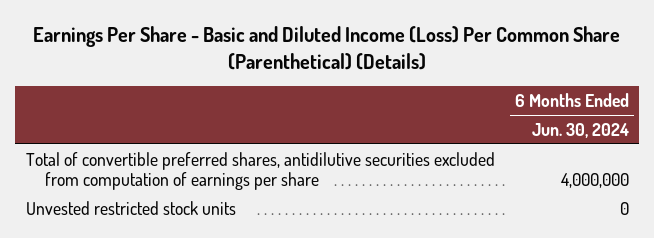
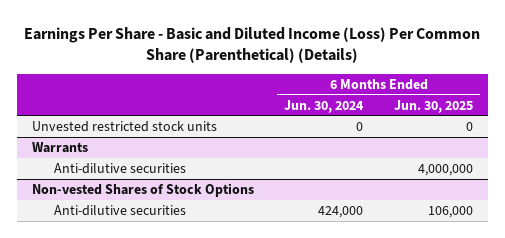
- | 6 Months Ended Jun. 30, 2024
+ | 6 Months Ended Jun. 30, 2024 | 6 Months Ended Jun. 30, 2025
- Total of convertible preferred shares, antidilutive securities excluded from computation of earnings per share | 4,000,000
+ Warrants
+ Anti-dilutive securities | | 4,000,000
+ Non-vested Shares of Stock Options
+ Anti-dilutive securities | 424,000 | 106,000

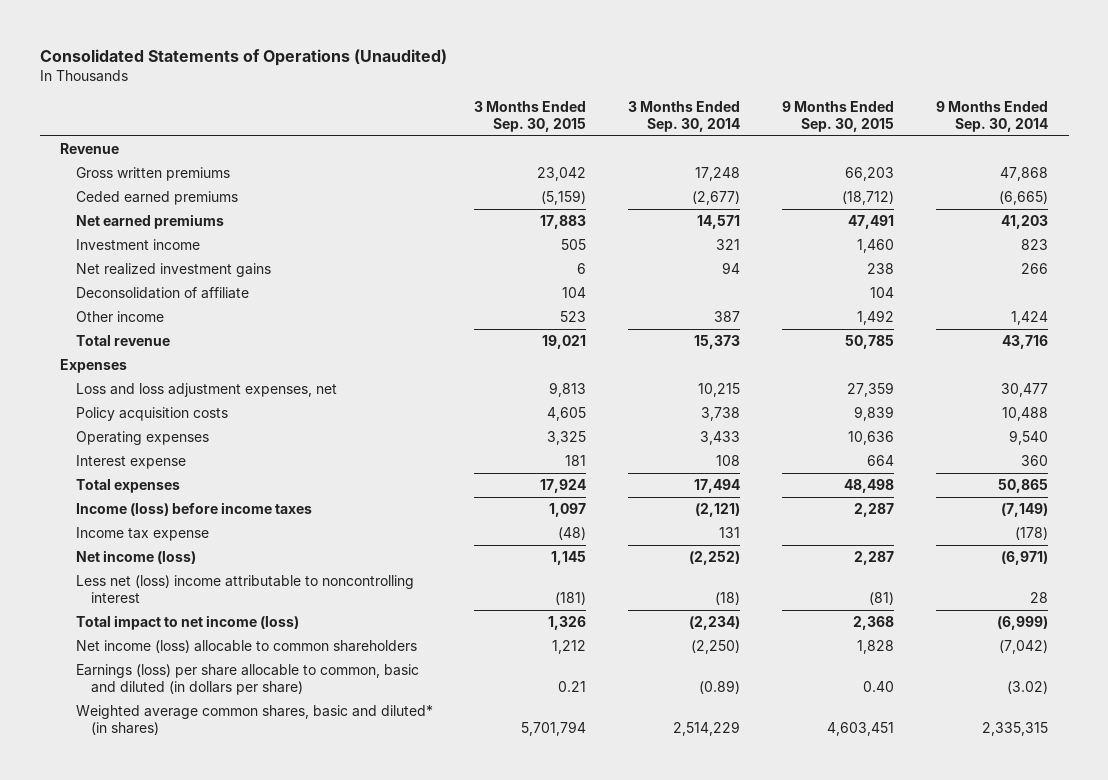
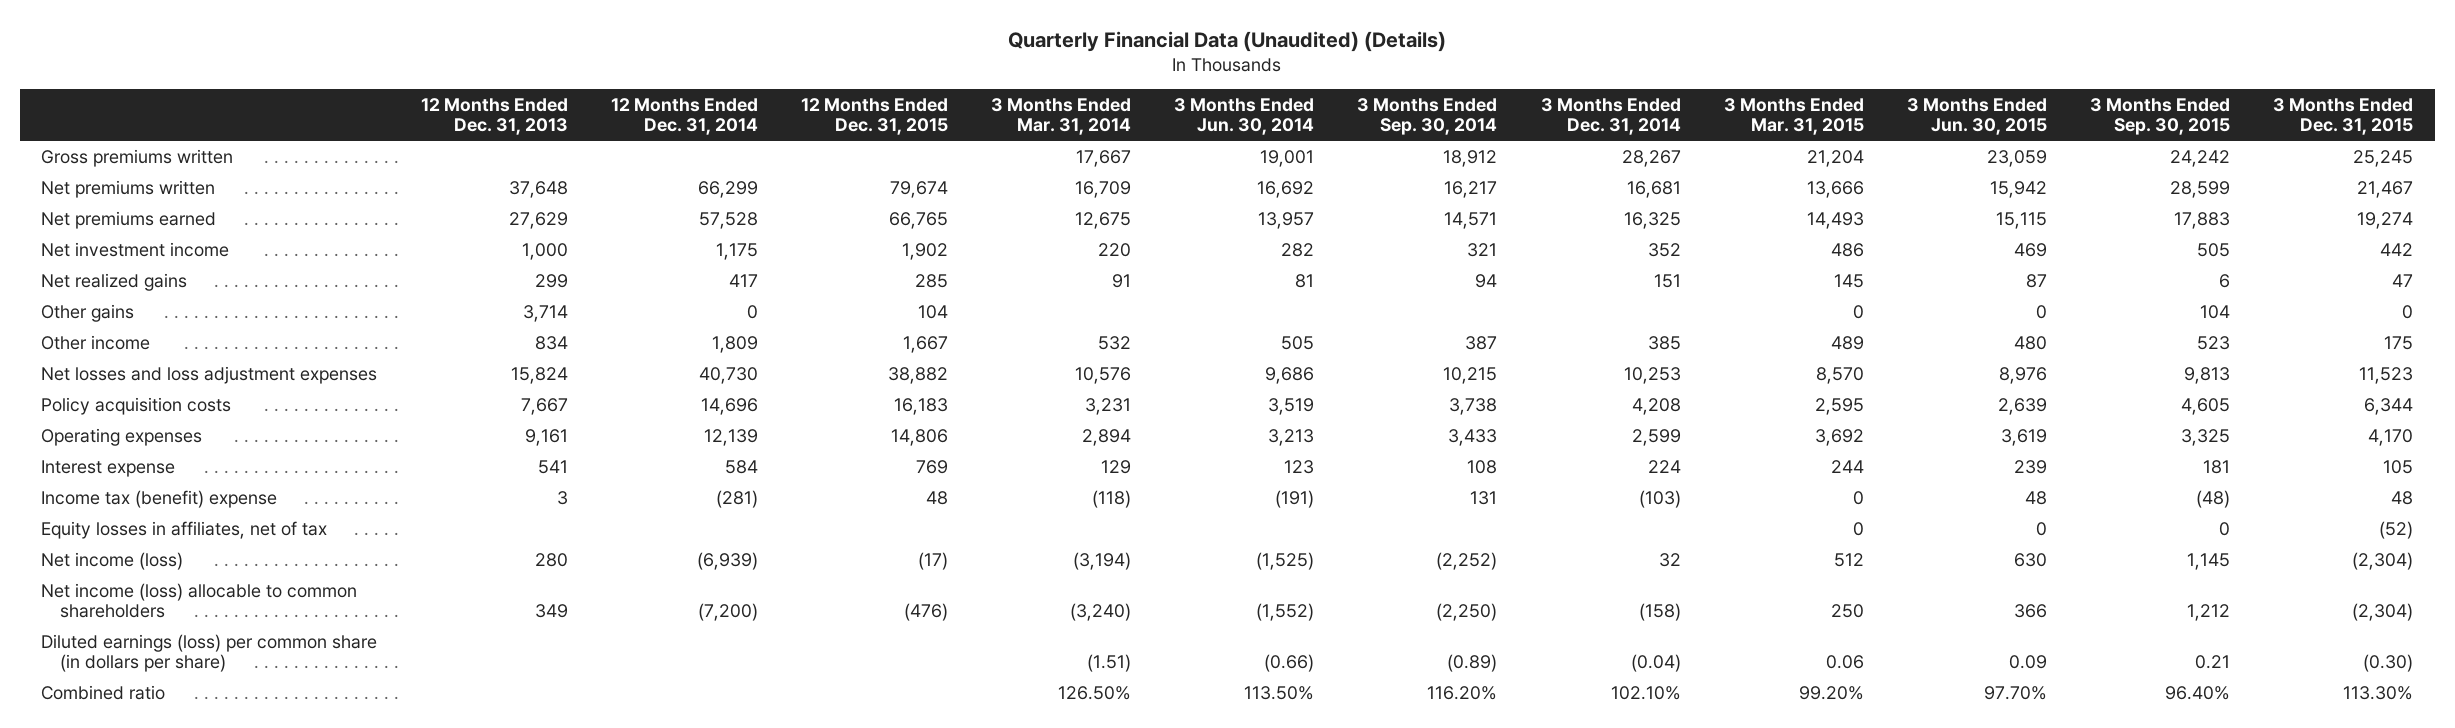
- Consolidated Statements of Operations (Unaudited)
+ Quarterly Financial Data (Unaudited) (Details)
- | 3 Months Ended Sep. 30, 2015 | 3 Months Ended Sep. 30, 2014 | 9 Months Ended Sep. 30, 2015 | 9 Months Ended Sep. 30, 2014
+ | 12 Months Ended Dec. 31, 2013 | 12 Months Ended Dec. 31, 2014 | 12 Months Ended Dec. 31, 2015 | 3 Months Ended Mar. 31, 2014 | 3 Months Ended Jun. 30, 2014 | 3 Months Ended Sep. 30, 2014 | 3 Months Ended Dec. 31, 2014 | 3 Months Ended Mar. 31, 2015 | 3 Months Ended Jun. 30, 2015 | 3 Months Ended Sep. 30, 2015 | 3 Months Ended Dec. 31, 2015
- Revenue
- Gross written premiums | 23,042 | 17,248 | 66,203 | 47,868
- Ceded earned premiums | (5,159) | (2,677) | (18,712) | (6,665)
- Net earned premiums | 17,883 | 14,571 | 47,491 | 41,203
- Investment income | 505 | 321 | 1,460 | 823
- Net realized investment gains | 6 | 94 | 238 | 266
- Deconsolidation of affiliate | 104 | | 104 |
+ Gross premiums written | | | | 17,667 | 19,001 | 18,912 | 28,267 | 21,204 | 23,059 | 24,242 | 25,245
+ Net premiums written | 37,648 | 66,299 | 79,674 | 16,709 | 16,692 | 16,217 | 16,681 | 13,666 | 15,942 | 28,599 | 21,467
+ Net premiums earned | 27,629 | 57,528 | 66,765 | 12,675 | 13,957 | 14,571 | 16,325 | 14,493 | 15,115 | 17,883 | 19,274
+ Net investment income | 1,000 | 1,175 | 1,902 | 220 | 282 | 321 | 352 | 486 | 469 | 505 | 442
+ Net realized gains | 299 | 417 | 285 | 91 | 81 | 94 | 151 | 145 | 87 | 6 | 47
+ Other gains | 3,714 | 0 | 104 | | | | | 0 | 0 | 104 | 0
- Total revenue | 19,021 | 15,373 | 50,785 | 43,716
- Expenses
- Loss and loss adjustment expenses, net | 9,813 | 10,215 | 27,359 | 30,477
+ Net losses and loss adjustment expenses | 15,824 | 40,730 | 38,882 | 10,576 | 9,686 | 10,215 | 10,253 | 8,570 | 8,976 | 9,813 | 11,523
- Total expenses | 17,924 | 17,494 | 48,498 | 50,865
- Income (loss) before income taxes | 1,097 | (2,121) | 2,287 | (7,149)
- Income tax expense | (48) | 131 | | (178)
+ Income tax (benefit) expense | 3 | (281) | 48 | (118) | (191) | 131 | (103) | 0 | 48 | (48) | 48
+ Equity losses in affiliates, net of tax | | | | | | | | 0 | 0 | 0 | (52)
- Less net (loss) income attributable to noncontrolling interest | (181) | (18) | (81) | 28
- Total impact to net income (loss) | 1,326 | (2,234) | 2,368 | (6,999)
- Earnings (loss) per share allocable to common, basic and diluted (in dollars per share) | 0.21 | (0.89) | 0.40 | (3.02)
- Weighted average common shares, basic and diluted* (in shares) | 5,701,794 | 2,514,229 | 4,603,451 | 2,335,315
+ Diluted earnings (loss) per common share (in dollars per share) | | | | (1.51) | (0.66) | (0.89) | (0.04) | 0.06 | 0.09 | 0.21 | (0.30)
+ Combined ratio | | | | 126.50% | 113.50% | 116.20% | 102.10% | 99.20% | 97.70% | 96.40% | 113.30%

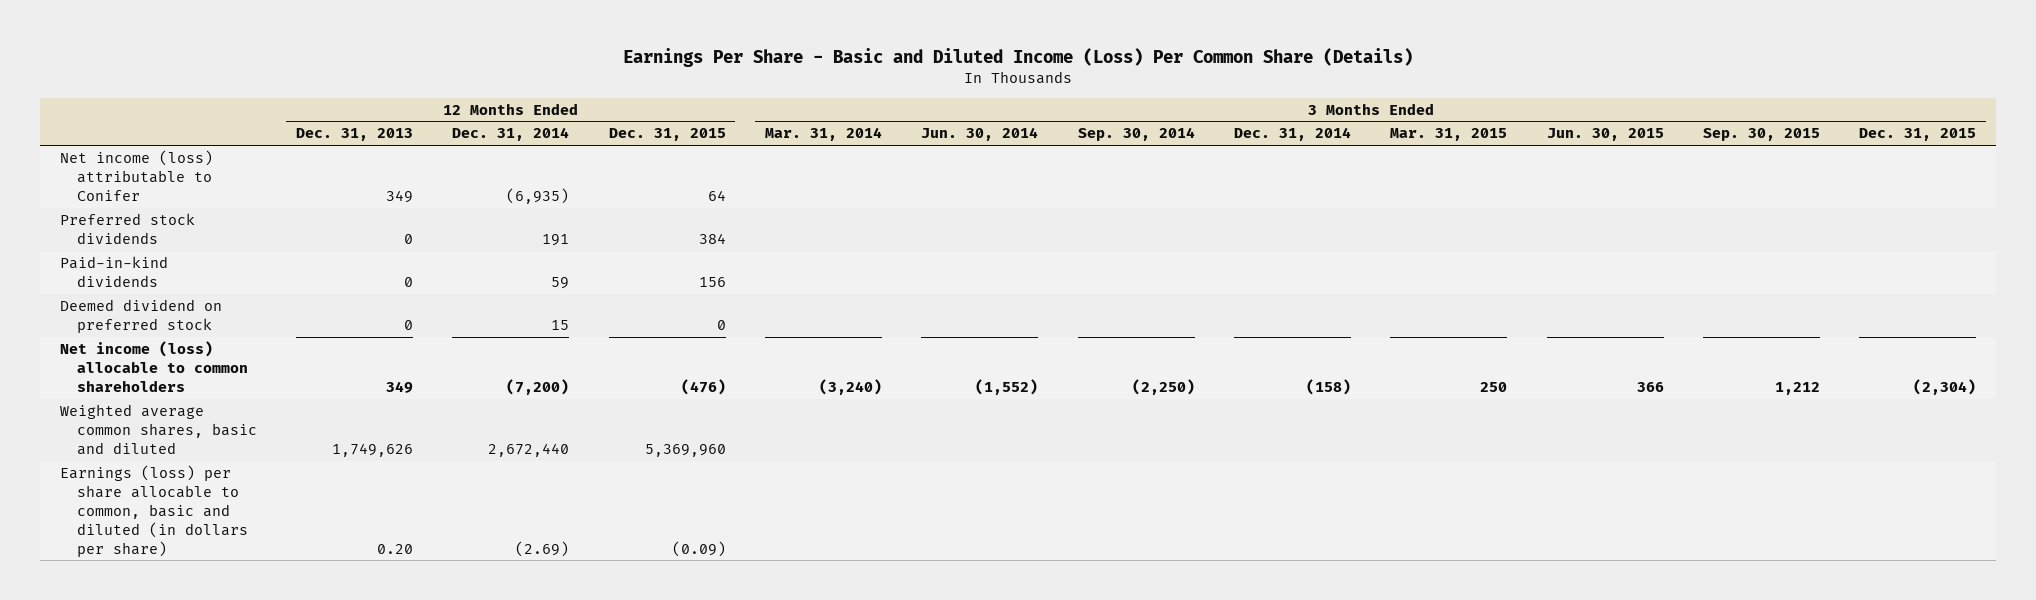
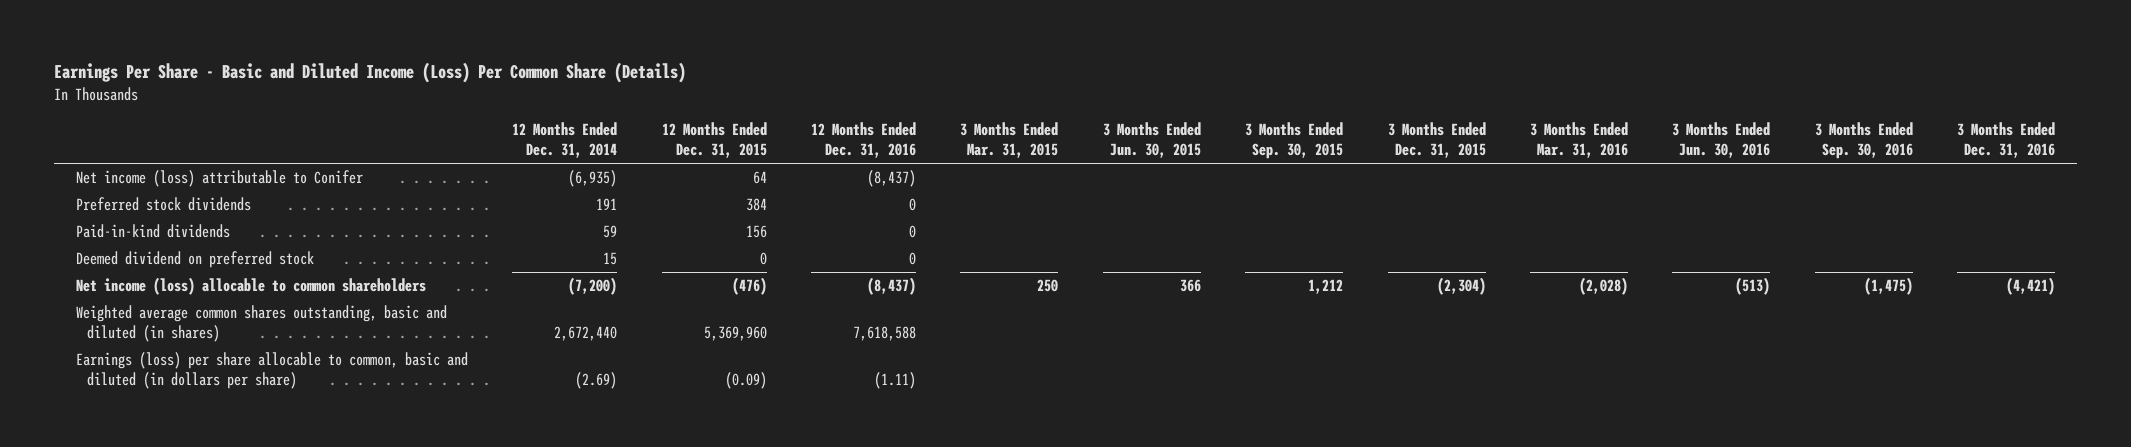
- | 12 Months Ended Dec. 31, 2013 | 12 Months Ended Dec. 31, 2014 | 12 Months Ended Dec. 31, 2015 | 3 Months Ended Mar. 31, 2014 | 3 Months Ended Jun. 30, 2014 | 3 Months Ended Sep. 30, 2014 | 3 Months Ended Dec. 31, 2014 | 3 Months Ended Mar. 31, 2015 | 3 Months Ended Jun. 30, 2015 | 3 Months Ended Sep. 30, 2015 | 3 Months Ended Dec. 31, 2015
+ | 12 Months Ended Dec. 31, 2014 | 12 Months Ended Dec. 31, 2015 | 12 Months Ended Dec. 31, 2016 | 3 Months Ended Mar. 31, 2015 | 3 Months Ended Jun. 30, 2015 | 3 Months Ended Sep. 30, 2015 | 3 Months Ended Dec. 31, 2015 | 3 Months Ended Mar. 31, 2016 | 3 Months Ended Jun. 30, 2016 | 3 Months Ended Sep. 30, 2016 | 3 Months Ended Dec. 31, 2016
- Weighted average common shares, basic and diluted | 1,749,626 | 2,672,440 | 5,369,960 | | | | | | | |
+ Weighted average common shares outstanding, basic and diluted (in shares) | 2,672,440 | 5,369,960 | 7,618,588 | | | | | | | |

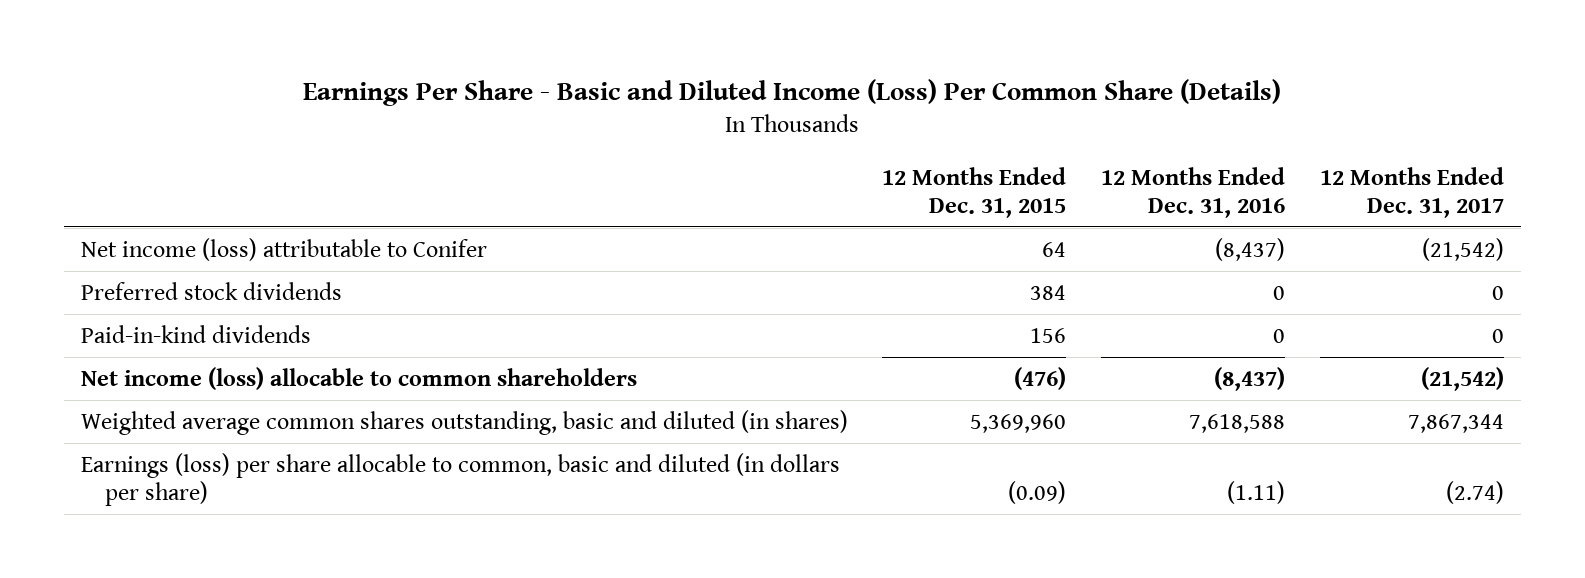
- | 12 Months Ended Dec. 31, 2014 | 12 Months Ended Dec. 31, 2015 | 12 Months Ended Dec. 31, 2016 | 3 Months Ended Mar. 31, 2015 | 3 Months Ended Jun. 30, 2015 | 3 Months Ended Sep. 30, 2015 | 3 Months Ended Dec. 31, 2015 | 3 Months Ended Mar. 31, 2016 | 3 Months Ended Jun. 30, 2016 | 3 Months Ended Sep. 30, 2016 | 3 Months Ended Dec. 31, 2016
+ | 12 Months Ended Dec. 31, 2015 | 12 Months Ended Dec. 31, 2016 | 12 Months Ended Dec. 31, 2017
- Deemed dividend on preferred stock | 15 | 0 | 0 | | | | | | | |

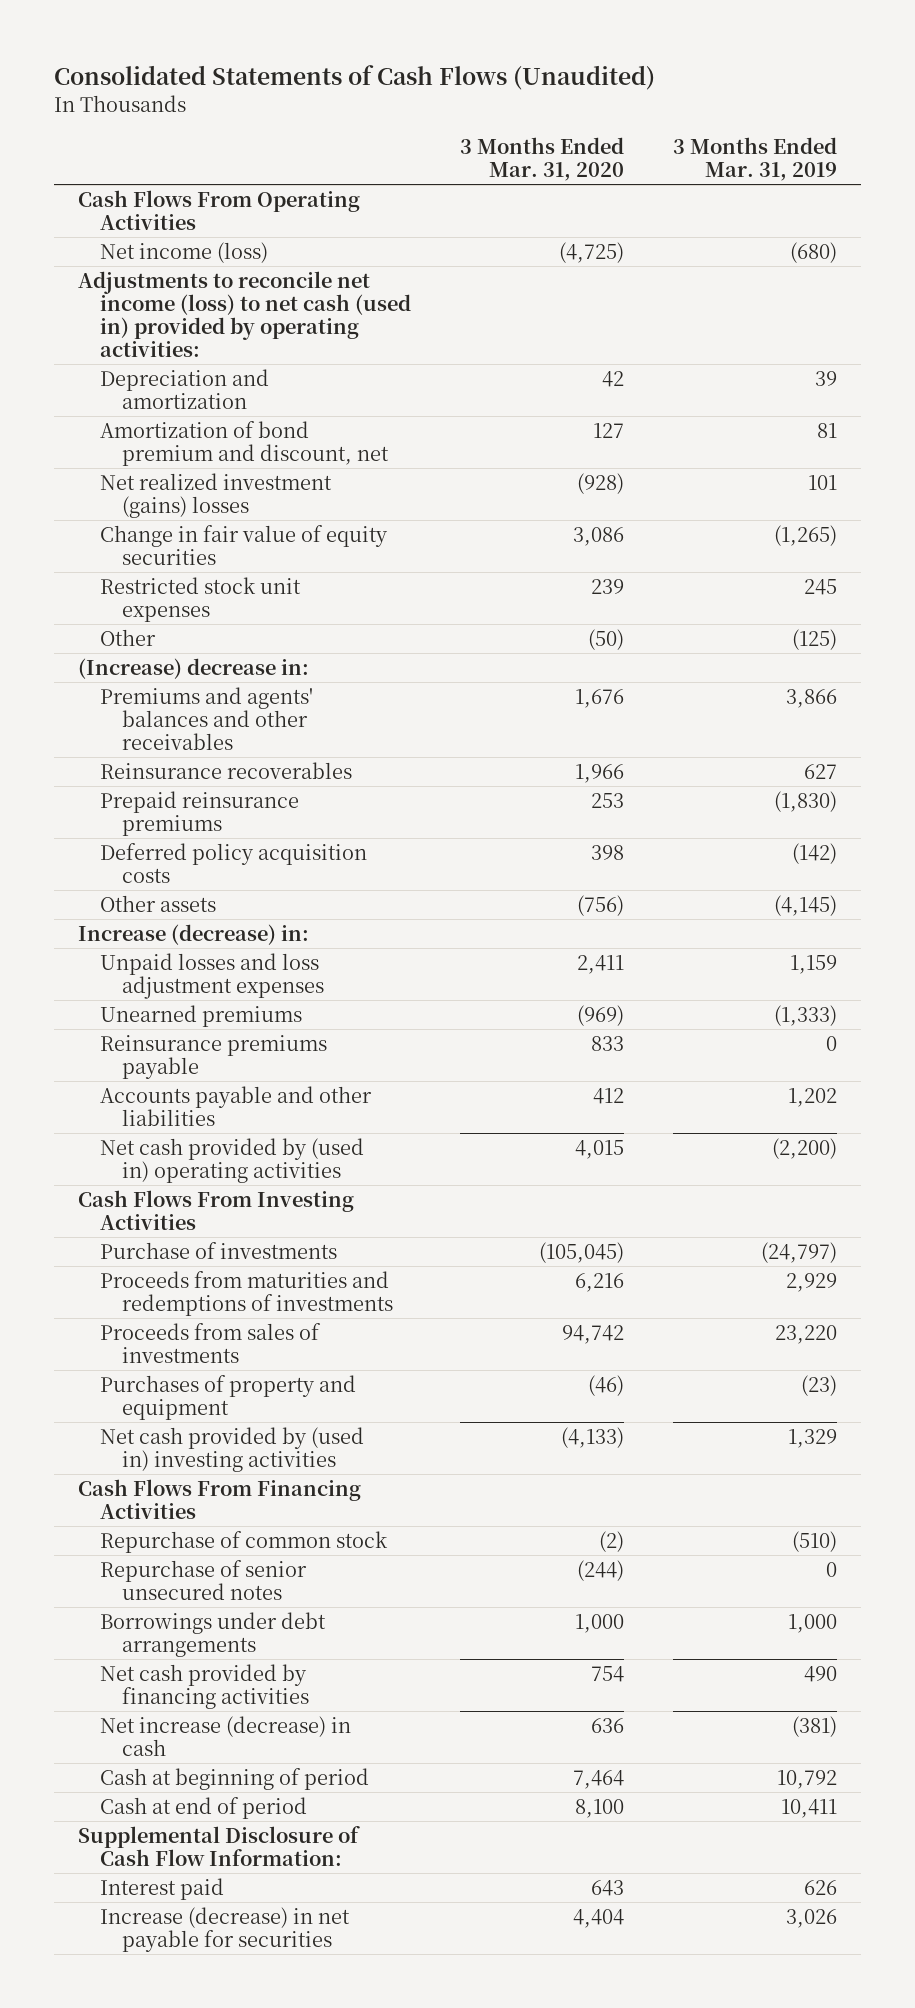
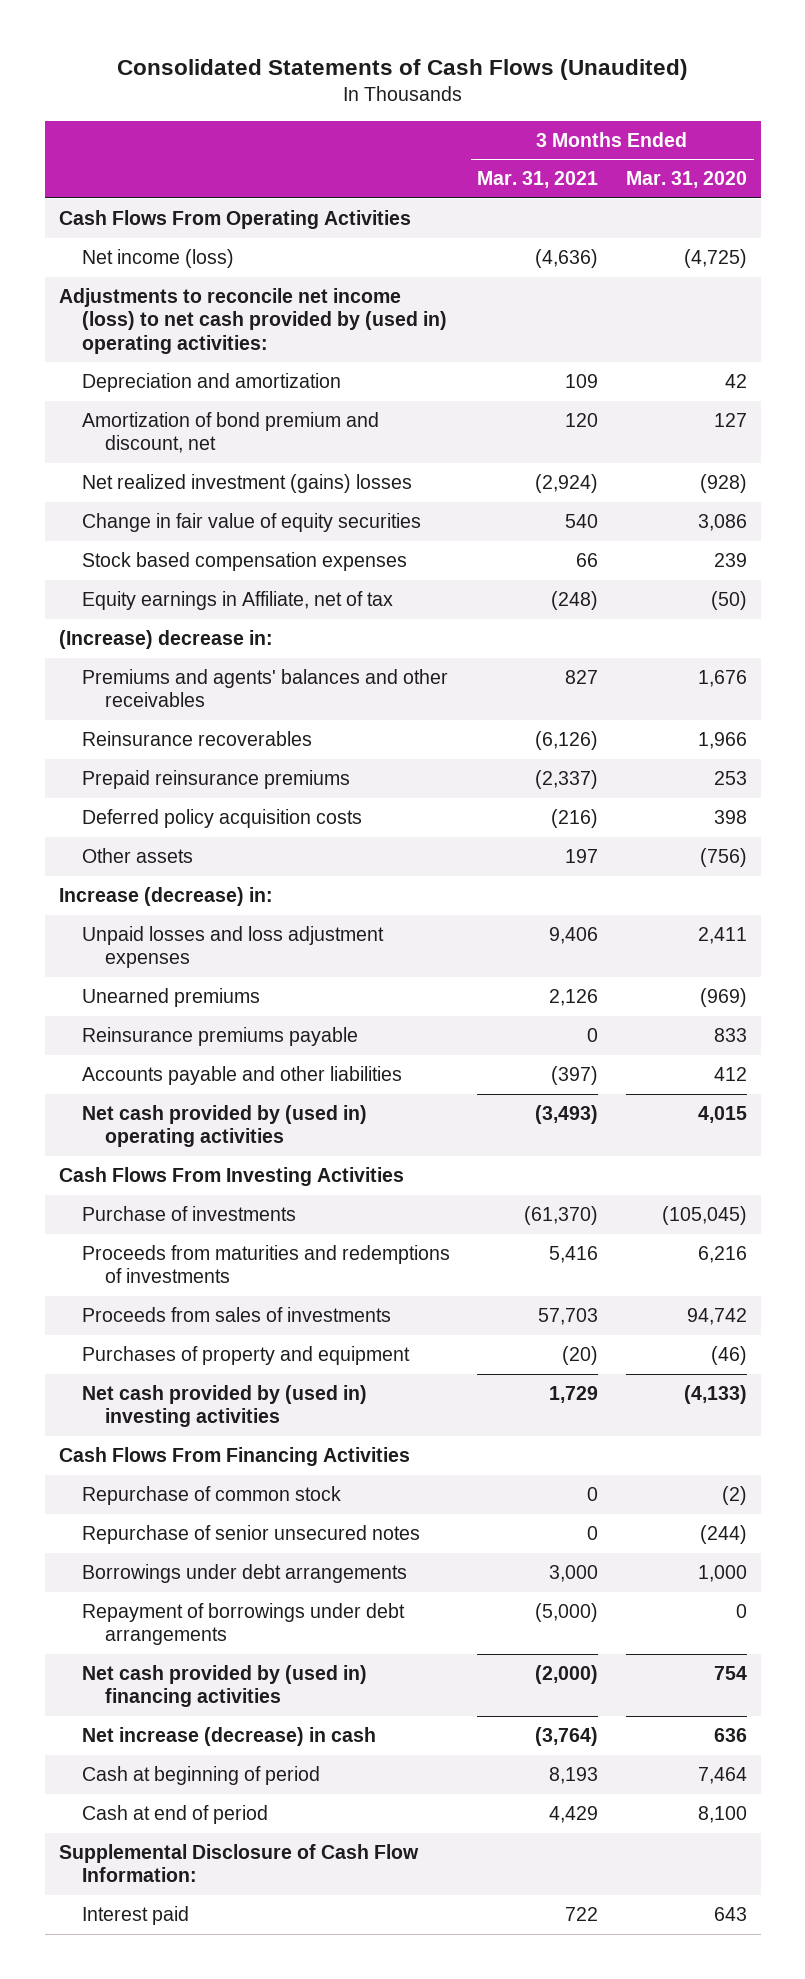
- | 3 Months Ended Mar. 31, 2020 | 3 Months Ended Mar. 31, 2019
+ | 3 Months Ended Mar. 31, 2021 | 3 Months Ended Mar. 31, 2020
- Adjustments to reconcile net income (loss) to net cash (used in) provided by operating activities:
+ Adjustments to reconcile net income (loss) to net cash provided by (used in) operating activities:
- Restricted stock unit expenses | 239 | 245
- Other | (50) | (125)
+ Stock based compensation expenses | 66 | 239
+ Equity earnings in Affiliate, net of tax | (248) | (50)
- Net cash provided by financing activities | 754 | 490
+ Repayment of borrowings under debt arrangements | (5,000) | 0
+ Net cash provided by (used in) financing activities | (2,000) | 754
- Increase (decrease) in net payable for securities | 4,404 | 3,026

